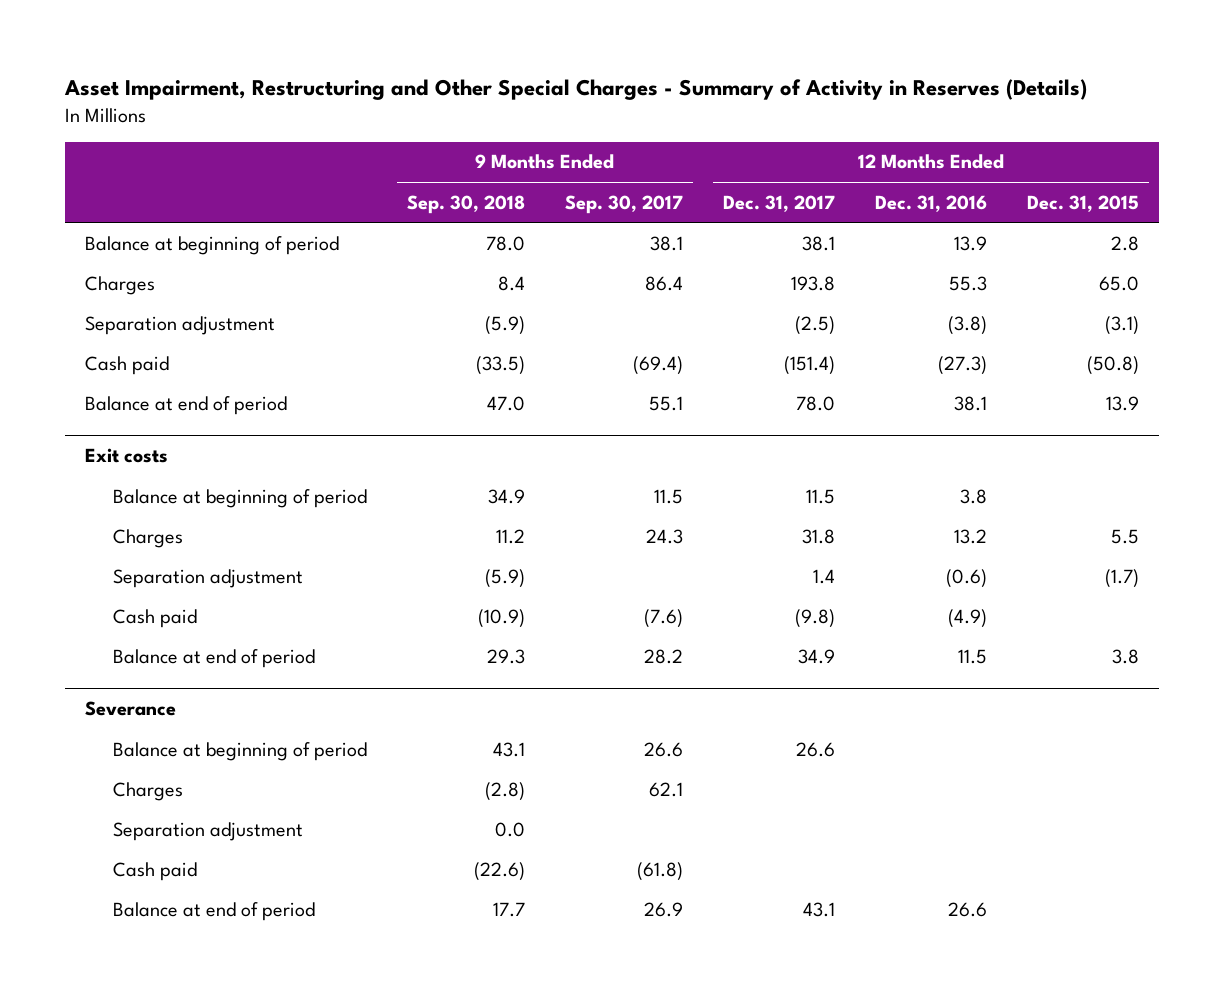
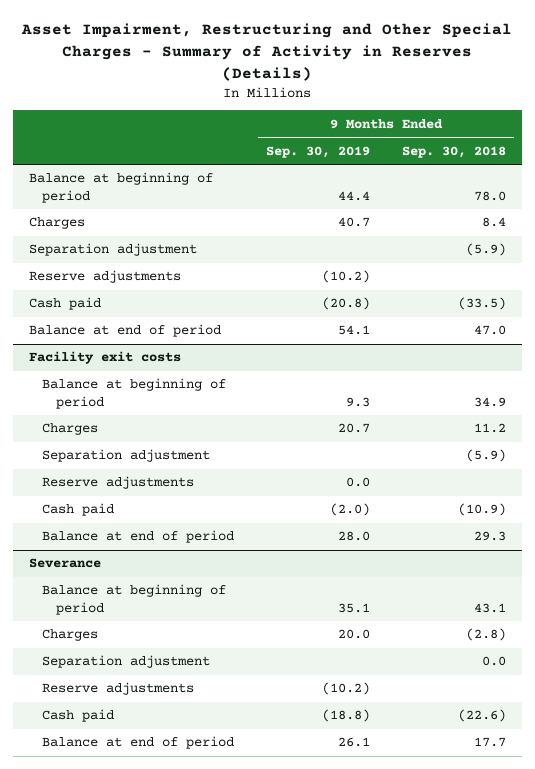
- | 9 Months Ended Sep. 30, 2018 | 9 Months Ended Sep. 30, 2017 | 12 Months Ended Dec. 31, 2017 | 12 Months Ended Dec. 31, 2016 | 12 Months Ended Dec. 31, 2015
+ | 9 Months Ended Sep. 30, 2019 | 9 Months Ended Sep. 30, 2018
+ Reserve adjustments | (10.2) |
- Exit costs
+ Facility exit costs
+ Reserve adjustments | 0.0 |
@ Severance
+ Reserve adjustments | (10.2) |

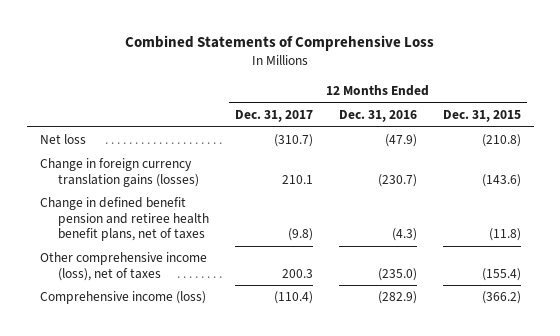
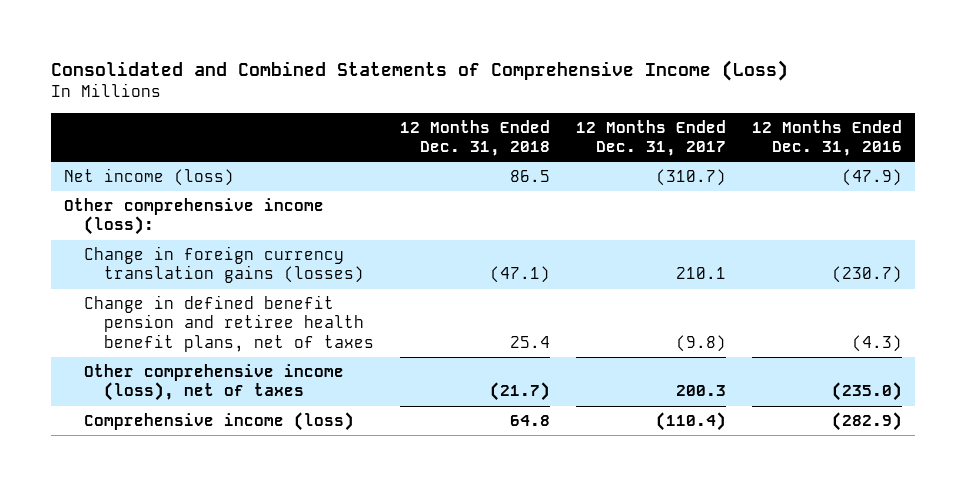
- Combined Statements of Comprehensive Loss
+ Consolidated and Combined Statements of Comprehensive Income (Loss)
- | 12 Months Ended Dec. 31, 2017 | 12 Months Ended Dec. 31, 2016 | 12 Months Ended Dec. 31, 2015
+ | 12 Months Ended Dec. 31, 2018 | 12 Months Ended Dec. 31, 2017 | 12 Months Ended Dec. 31, 2016
- Net loss | (310.7) | (47.9) | (210.8)
+ Net income (loss) | 86.5 | (310.7) | (47.9)
+ Other comprehensive income (loss):

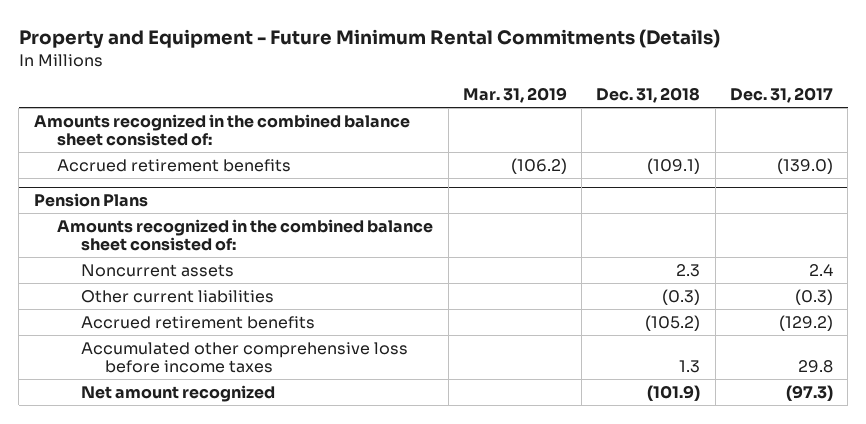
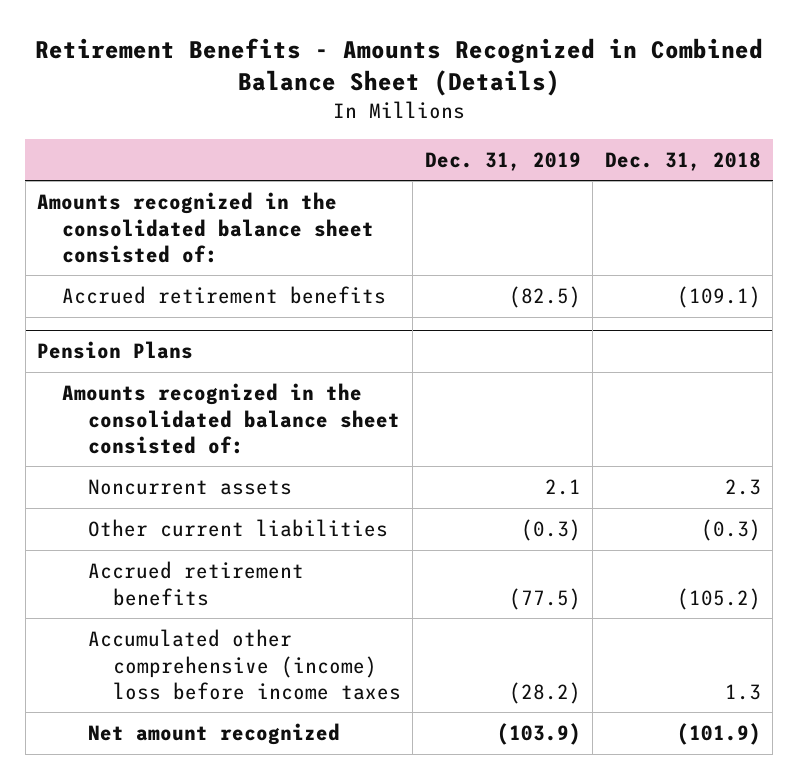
- Property and Equipment - Future Minimum Rental Commitments (Details)
+ Retirement Benefits - Amounts Recognized in Combined Balance Sheet (Details)
- | Mar. 31, 2019 | Dec. 31, 2018 | Dec. 31, 2017
+ | Dec. 31, 2019 | Dec. 31, 2018
- Amounts recognized in the combined balance sheet consisted of:
+ Amounts recognized in the consolidated balance sheet consisted of:
@ Pension Plans
- Amounts recognized in the combined balance sheet consisted of:
+ Amounts recognized in the consolidated balance sheet consisted of:
- Accumulated other comprehensive loss before income taxes | | 1.3 | 29.8
+ Accumulated other comprehensive (income) loss before income taxes | (28.2) | 1.3

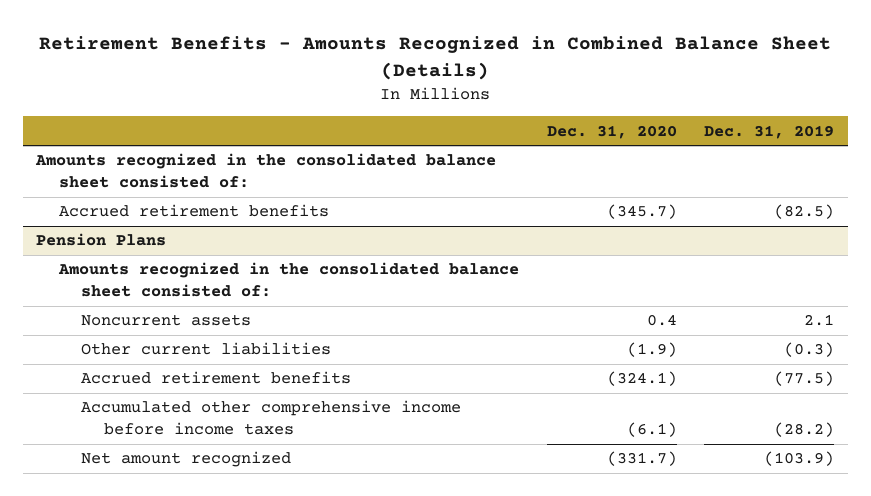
- | Dec. 31, 2019 | Dec. 31, 2018
+ | Dec. 31, 2020 | Dec. 31, 2019
@ Pension Plans
- Accumulated other comprehensive (income) loss before income taxes | (28.2) | 1.3
+ Accumulated other comprehensive income before income taxes | (6.1) | (28.2)

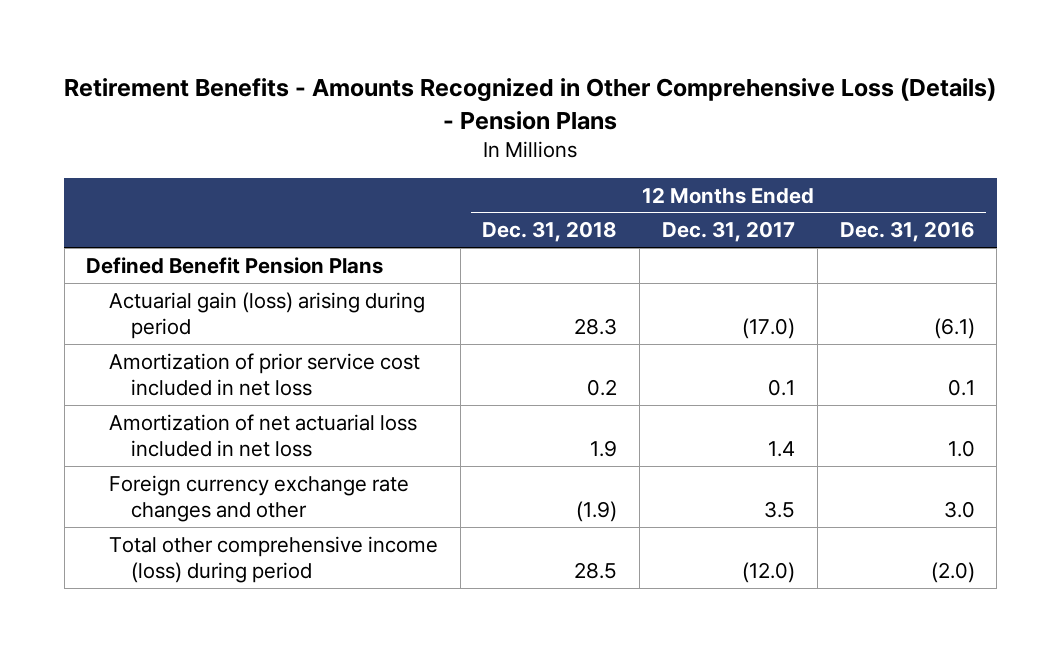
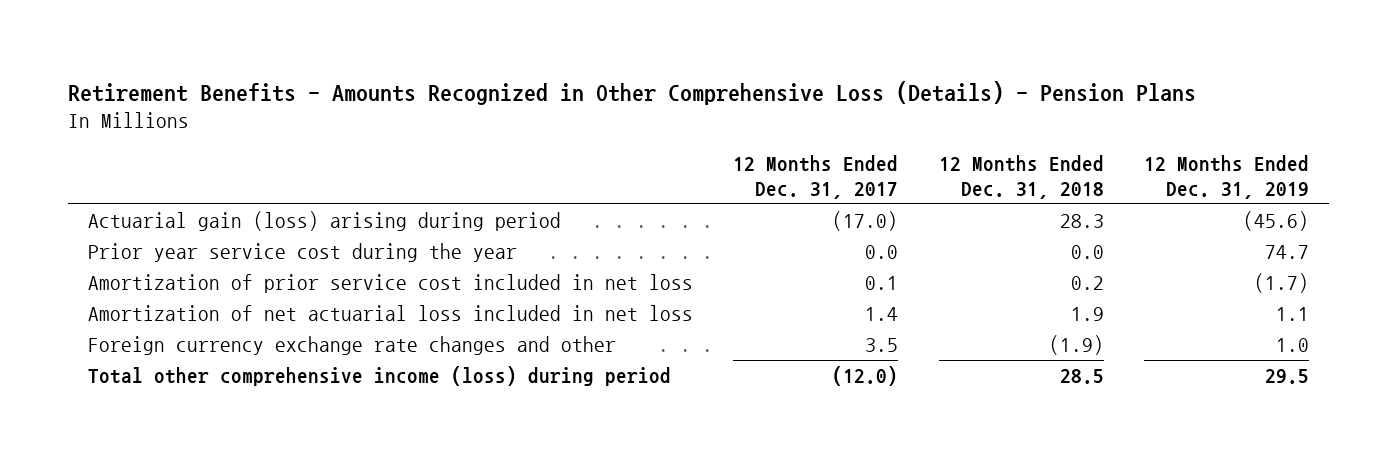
- | 12 Months Ended Dec. 31, 2018 | 12 Months Ended Dec. 31, 2017 | 12 Months Ended Dec. 31, 2016
+ | 12 Months Ended Dec. 31, 2017 | 12 Months Ended Dec. 31, 2018 | 12 Months Ended Dec. 31, 2019
- Defined Benefit Pension Plans
+ Prior year service cost during the year | 0.0 | 0.0 | 74.7

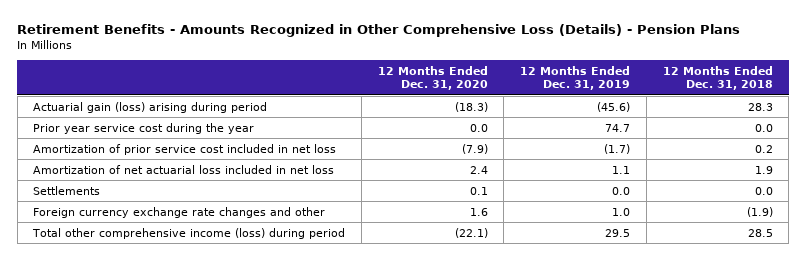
- | 12 Months Ended Dec. 31, 2017 | 12 Months Ended Dec. 31, 2018 | 12 Months Ended Dec. 31, 2019
+ | 12 Months Ended Dec. 31, 2020 | 12 Months Ended Dec. 31, 2019 | 12 Months Ended Dec. 31, 2018
+ Settlements | 0.1 | 0.0 | 0.0

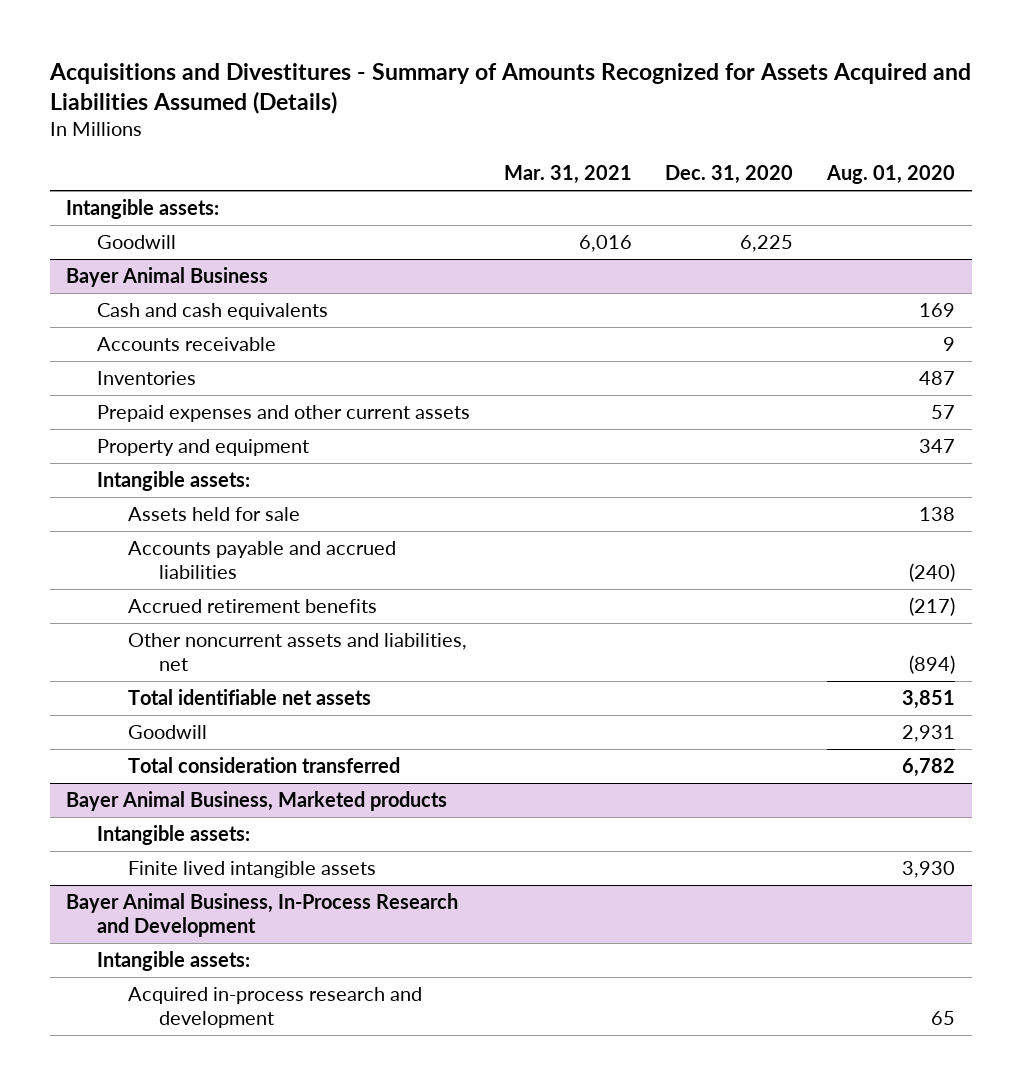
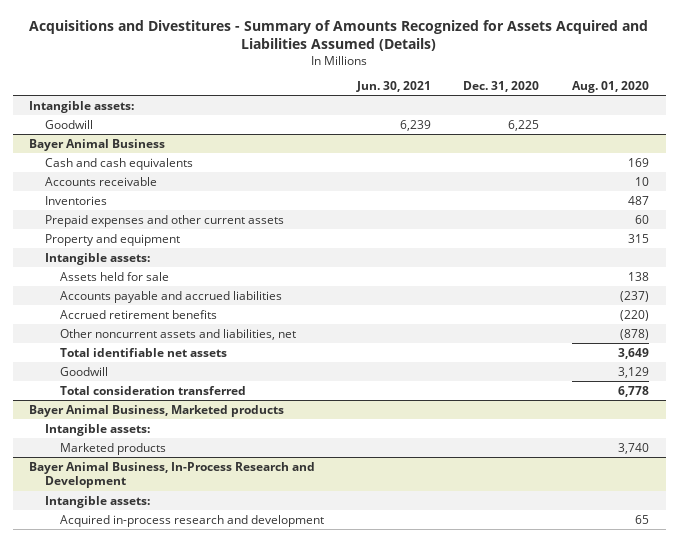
- | Mar. 31, 2021 | Dec. 31, 2020 | Aug. 01, 2020
+ | Jun. 30, 2021 | Dec. 31, 2020 | Aug. 01, 2020
@ Bayer Animal Business
- Accounts receivable | | | 9
+ Accounts receivable | | | 10
- Prepaid expenses and other current assets | | | 57
- Property and equipment | | | 347
+ Prepaid expenses and other current assets | | | 60
+ Property and equipment | | | 315
- Accounts payable and accrued liabilities | | | (240)
- Accrued retirement benefits | | | (217)
- Other noncurrent assets and liabilities, net | | | (894)
- Total identifiable net assets | | | 3,851
- Goodwill | | | 2,931
- Total consideration transferred | | | 6,782
+ Accounts payable and accrued liabilities | | | (237)
+ Accrued retirement benefits | | | (220)
+ Other noncurrent assets and liabilities, net | | | (878)
+ Total identifiable net assets | | | 3,649
+ Goodwill | | | 3,129
+ Total consideration transferred | | | 6,778
@ Bayer Animal Business, Marketed products
- Finite lived intangible assets | | | 3,930
+ Marketed products | | | 3,740

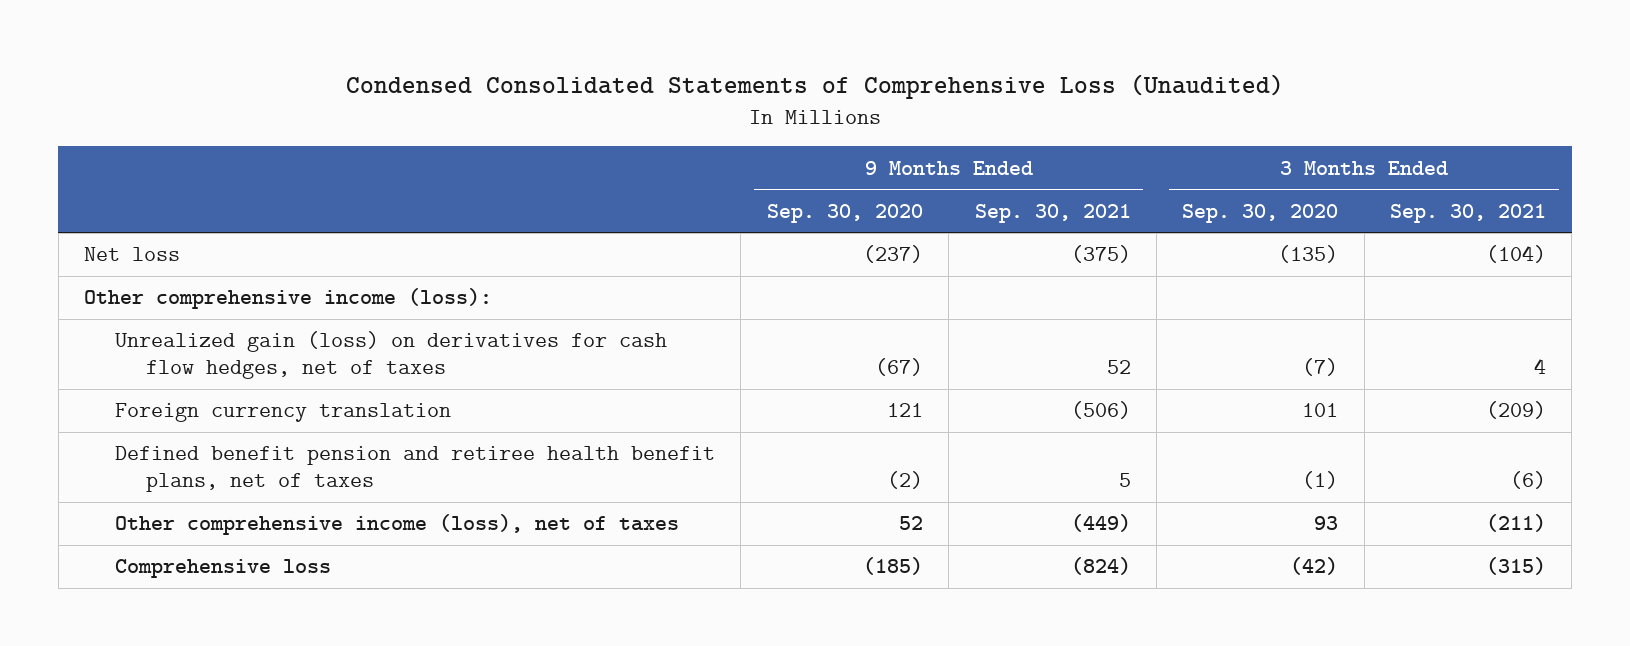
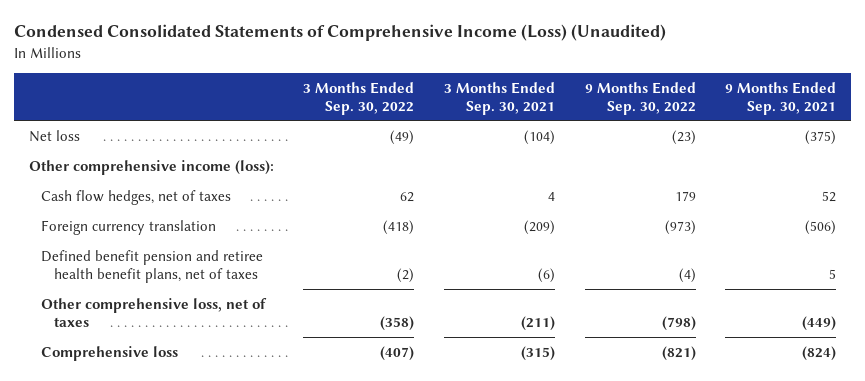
- Condensed Consolidated Statements of Comprehensive Loss (Unaudited)
+ Condensed Consolidated Statements of Comprehensive Income (Loss) (Unaudited)
- | 9 Months Ended Sep. 30, 2020 | 9 Months Ended Sep. 30, 2021 | 3 Months Ended Sep. 30, 2020 | 3 Months Ended Sep. 30, 2021
+ | 3 Months Ended Sep. 30, 2022 | 3 Months Ended Sep. 30, 2021 | 9 Months Ended Sep. 30, 2022 | 9 Months Ended Sep. 30, 2021
- Unrealized gain (loss) on derivatives for cash flow hedges, net of taxes | (67) | 52 | (7) | 4
+ Cash flow hedges, net of taxes | 62 | 4 | 179 | 52
- Other comprehensive income (loss), net of taxes | 52 | (449) | 93 | (211)
+ Other comprehensive loss, net of taxes | (358) | (211) | (798) | (449)

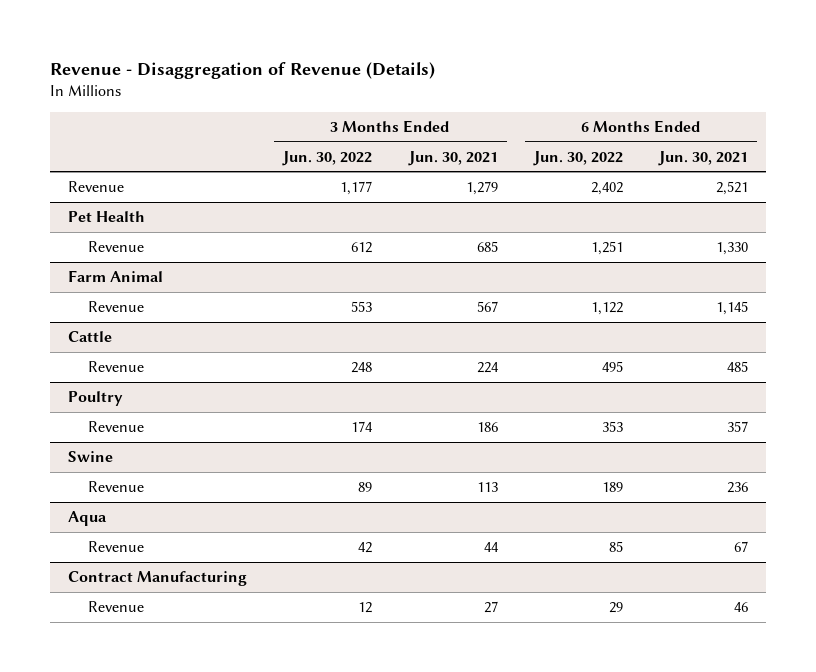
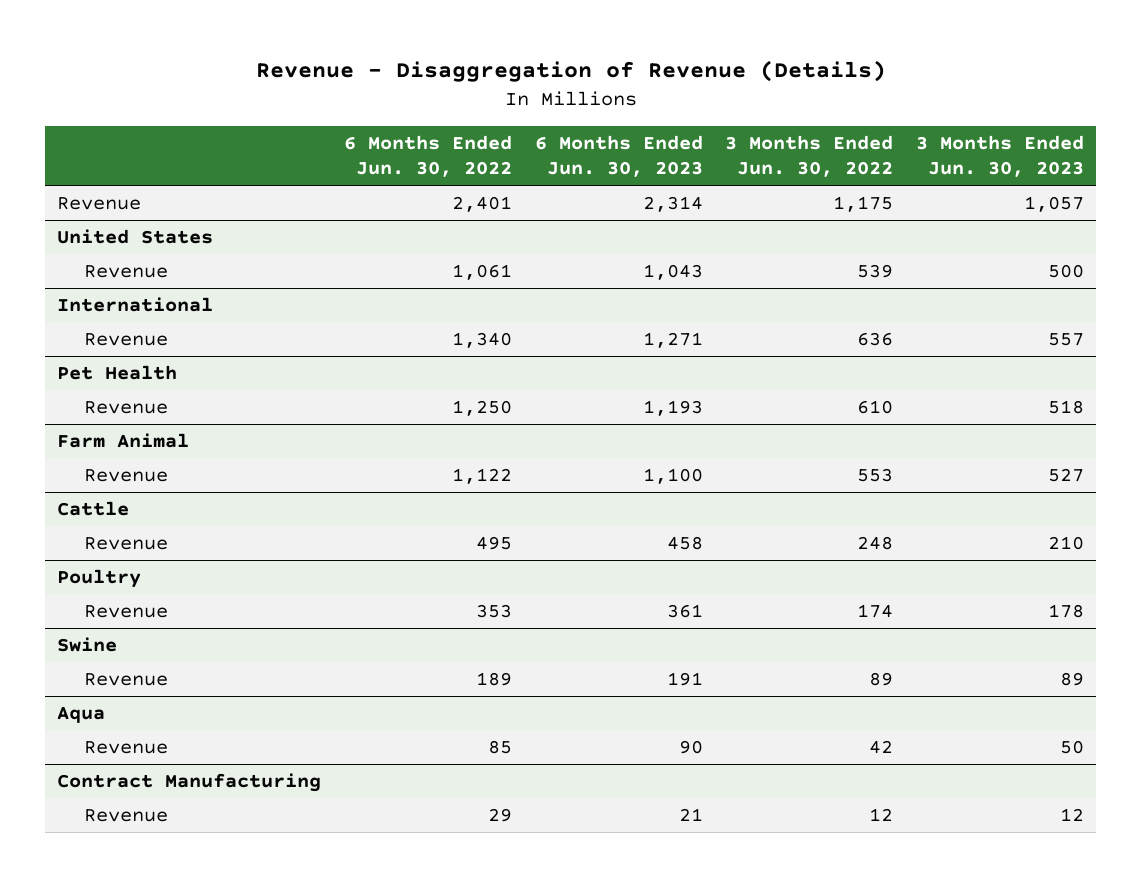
- | 3 Months Ended Jun. 30, 2022 | 3 Months Ended Jun. 30, 2021 | 6 Months Ended Jun. 30, 2022 | 6 Months Ended Jun. 30, 2021
+ | 6 Months Ended Jun. 30, 2022 | 6 Months Ended Jun. 30, 2023 | 3 Months Ended Jun. 30, 2022 | 3 Months Ended Jun. 30, 2023
- Revenue | 1,177 | 1,279 | 2,402 | 2,521
+ Revenue | 2,401 | 2,314 | 1,175 | 1,057
+ United States
+ Revenue | 1,061 | 1,043 | 539 | 500
+ International
+ Revenue | 1,340 | 1,271 | 636 | 557
@ Pet Health
- Revenue | 612 | 685 | 1,251 | 1,330
+ Revenue | 1,250 | 1,193 | 610 | 518

